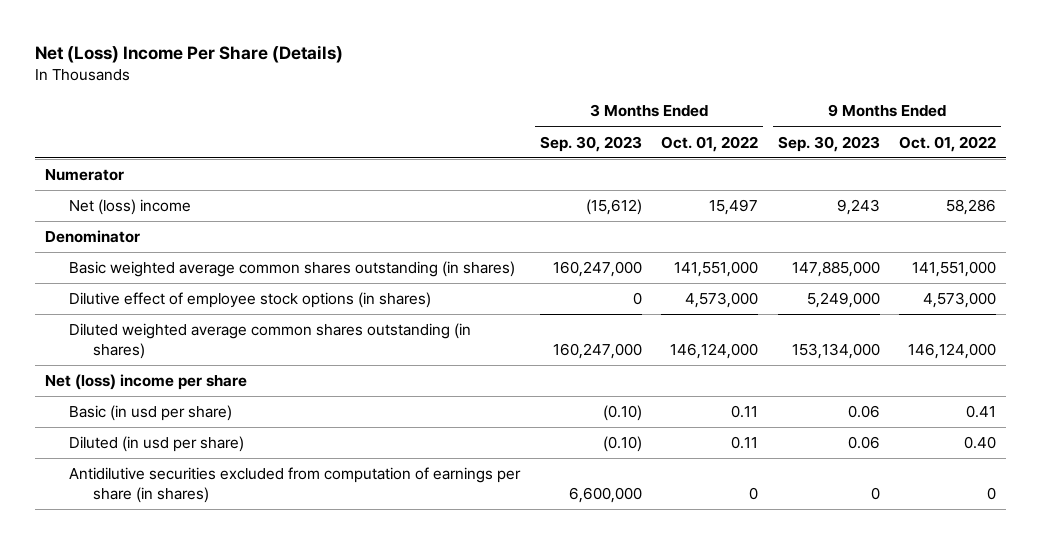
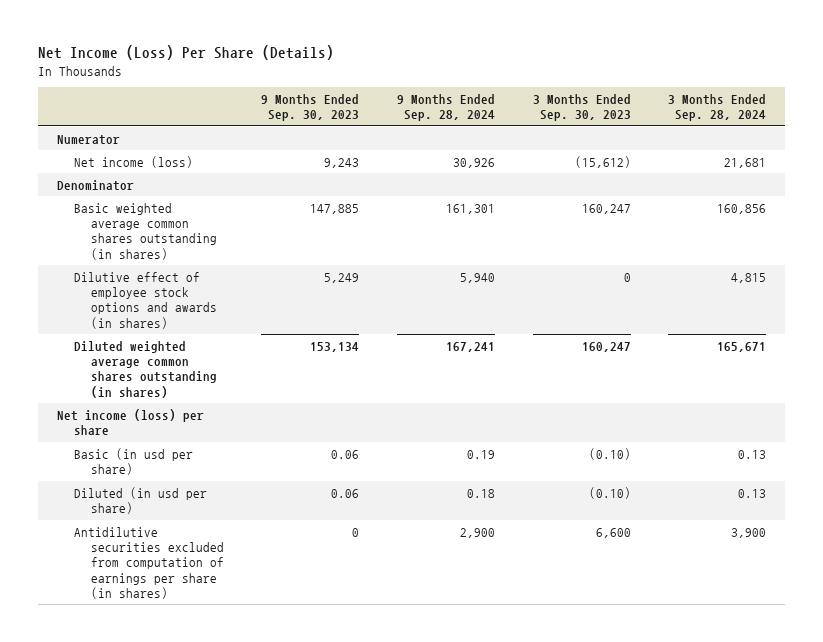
- Net (Loss) Income Per Share (Details)
+ Net Income (Loss) Per Share (Details)
- | 3 Months Ended Sep. 30, 2023 | 3 Months Ended Oct. 01, 2022 | 9 Months Ended Sep. 30, 2023 | 9 Months Ended Oct. 01, 2022
+ | 9 Months Ended Sep. 30, 2023 | 9 Months Ended Sep. 28, 2024 | 3 Months Ended Sep. 30, 2023 | 3 Months Ended Sep. 28, 2024
- Net (loss) income | (15,612) | 15,497 | 9,243 | 58,286
+ Net income (loss) | 9,243 | 30,926 | (15,612) | 21,681
- Basic weighted average common shares outstanding (in shares) | 160,247,000 | 141,551,000 | 147,885,000 | 141,551,000
- Dilutive effect of employee stock options (in shares) | 0 | 4,573,000 | 5,249,000 | 4,573,000
- Diluted weighted average common shares outstanding (in shares) | 160,247,000 | 146,124,000 | 153,134,000 | 146,124,000
- Net (loss) income per share
+ Basic weighted average common shares outstanding (in shares) | 147,885 | 161,301 | 160,247 | 160,856
+ Dilutive effect of employee stock options and awards (in shares) | 5,249 | 5,940 | 0 | 4,815
+ Diluted weighted average common shares outstanding (in shares) | 153,134 | 167,241 | 160,247 | 165,671
+ Net income (loss) per share
- Antidilutive securities excluded from computation of earnings per share (in shares) | 6,600,000 | 0 | 0 | 0
+ Antidilutive securities excluded from computation of earnings per share (in shares) | 0 | 2,900 | 6,600 | 3,900

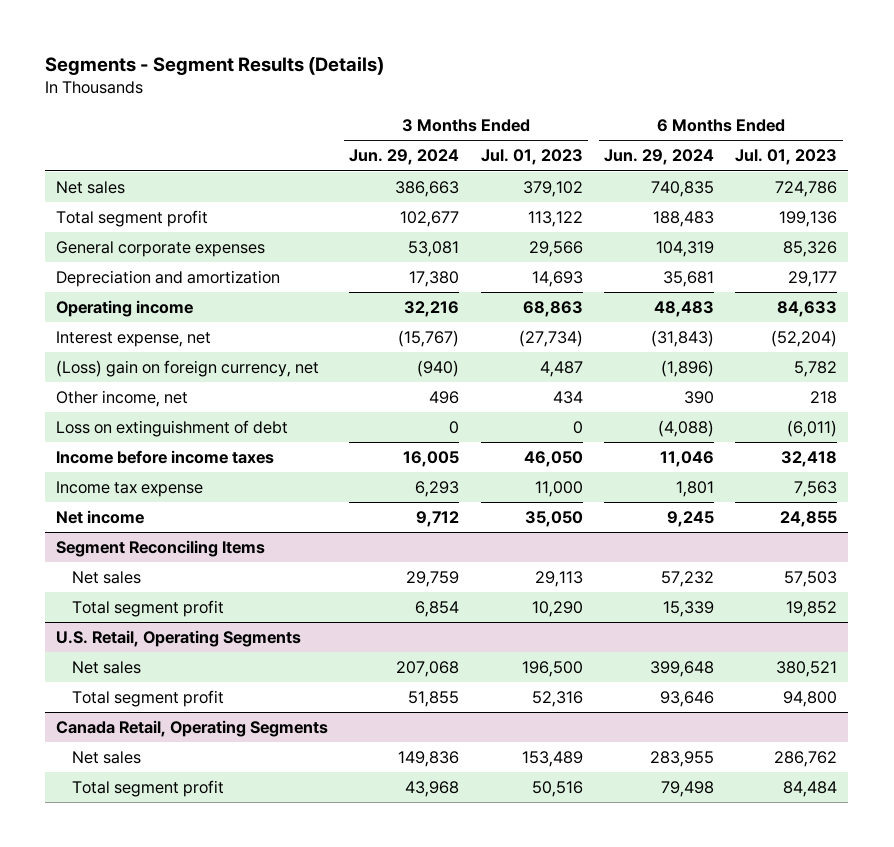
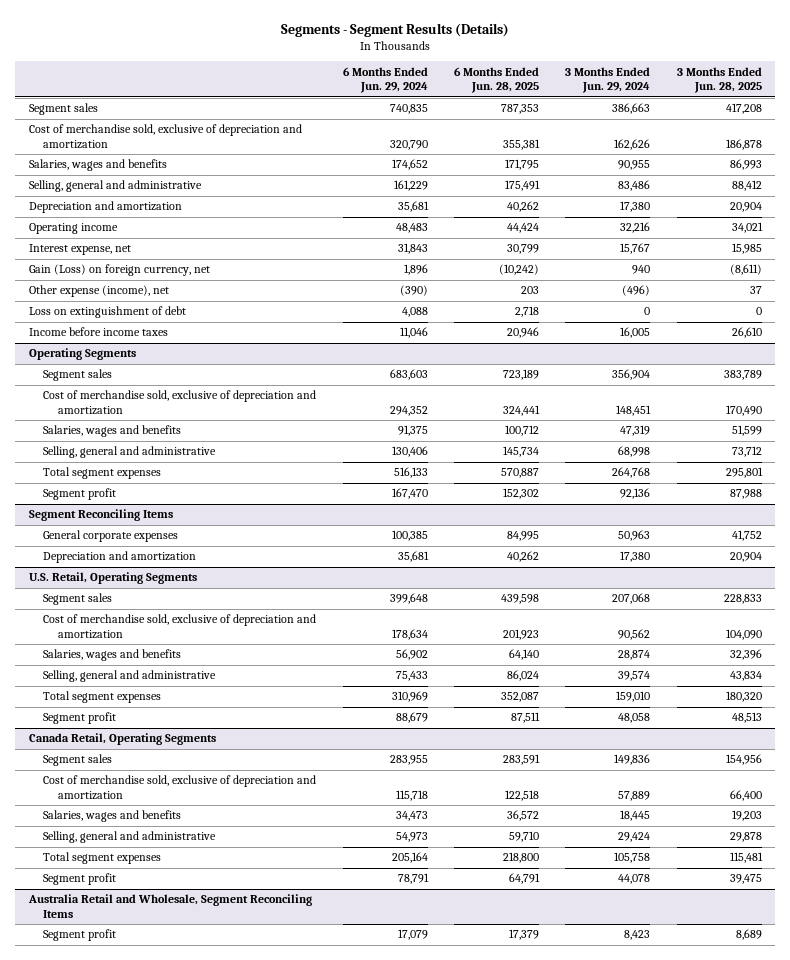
- | 3 Months Ended Jun. 29, 2024 | 3 Months Ended Jul. 01, 2023 | 6 Months Ended Jun. 29, 2024 | 6 Months Ended Jul. 01, 2023
+ | 6 Months Ended Jun. 29, 2024 | 6 Months Ended Jun. 28, 2025 | 3 Months Ended Jun. 29, 2024 | 3 Months Ended Jun. 28, 2025
- Net sales | 386,663 | 379,102 | 740,835 | 724,786
- Total segment profit | 102,677 | 113,122 | 188,483 | 199,136
- General corporate expenses | 53,081 | 29,566 | 104,319 | 85,326
+ Segment sales | 740,835 | 787,353 | 386,663 | 417,208
+ Cost of merchandise sold, exclusive of depreciation and amortization | 320,790 | 355,381 | 162,626 | 186,878
+ Salaries, wages and benefits | 174,652 | 171,795 | 90,955 | 86,993
+ Selling, general and administrative | 161,229 | 175,491 | 83,486 | 88,412
- Interest expense, net | (15,767) | (27,734) | (31,843) | (52,204)
- (Loss) gain on foreign currency, net | (940) | 4,487 | (1,896) | 5,782
- Other income, net | 496 | 434 | 390 | 218
- Loss on extinguishment of debt | 0 | 0 | (4,088) | (6,011)
+ Interest expense, net | 31,843 | 30,799 | 15,767 | 15,985
+ Gain (Loss) on foreign currency, net | 1,896 | (10,242) | 940 | (8,611)
+ Other expense (income), net | (390) | 203 | (496) | 37
+ Loss on extinguishment of debt | 4,088 | 2,718 | 0 | 0
- Income tax expense | 6,293 | 11,000 | 1,801 | 7,563
- Net income | 9,712 | 35,050 | 9,245 | 24,855
+ Operating Segments
+ Segment sales | 683,603 | 723,189 | 356,904 | 383,789
+ Cost of merchandise sold, exclusive of depreciation and amortization | 294,352 | 324,441 | 148,451 | 170,490
+ Salaries, wages and benefits | 91,375 | 100,712 | 47,319 | 51,599
+ Selling, general and administrative | 130,406 | 145,734 | 68,998 | 73,712
+ Total segment expenses | 516,133 | 570,887 | 264,768 | 295,801
+ Segment profit | 167,470 | 152,302 | 92,136 | 87,988
@ Segment Reconciling Items
- Net sales | 29,759 | 29,113 | 57,232 | 57,503
- Total segment profit | 6,854 | 10,290 | 15,339 | 19,852
+ General corporate expenses | 100,385 | 84,995 | 50,963 | 41,752
+ Depreciation and amortization | 35,681 | 40,262 | 17,380 | 20,904
@ U.S. Retail, Operating Segments
- Net sales | 207,068 | 196,500 | 399,648 | 380,521
- Total segment profit | 51,855 | 52,316 | 93,646 | 94,800
+ Segment sales | 399,648 | 439,598 | 207,068 | 228,833
+ Cost of merchandise sold, exclusive of depreciation and amortization | 178,634 | 201,923 | 90,562 | 104,090
+ Salaries, wages and benefits | 56,902 | 64,140 | 28,874 | 32,396
+ Selling, general and administrative | 75,433 | 86,024 | 39,574 | 43,834
+ Total segment expenses | 310,969 | 352,087 | 159,010 | 180,320
+ Segment profit | 88,679 | 87,511 | 48,058 | 48,513
@ Canada Retail, Operating Segments
- Net sales | 149,836 | 153,489 | 283,955 | 286,762
- Total segment profit | 43,968 | 50,516 | 79,498 | 84,484
+ Segment sales | 283,955 | 283,591 | 149,836 | 154,956
+ Cost of merchandise sold, exclusive of depreciation and amortization | 115,718 | 122,518 | 57,889 | 66,400
+ Salaries, wages and benefits | 34,473 | 36,572 | 18,445 | 19,203
+ Selling, general and administrative | 54,973 | 59,710 | 29,424 | 29,878
+ Total segment expenses | 205,164 | 218,800 | 105,758 | 115,481
+ Segment profit | 78,791 | 64,791 | 44,078 | 39,475
+ Australia Retail and Wholesale, Segment Reconciling Items
+ Segment profit | 17,079 | 17,379 | 8,423 | 8,689

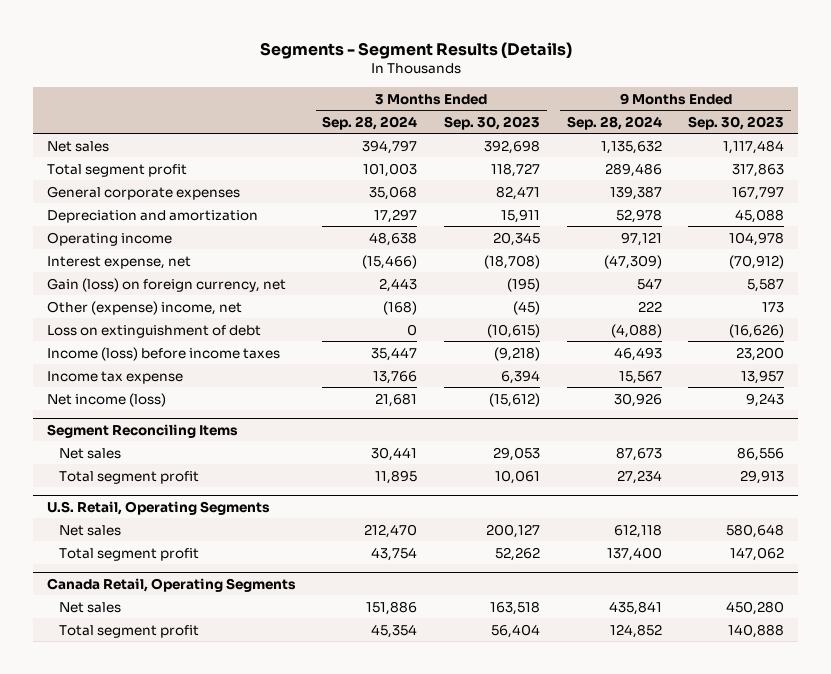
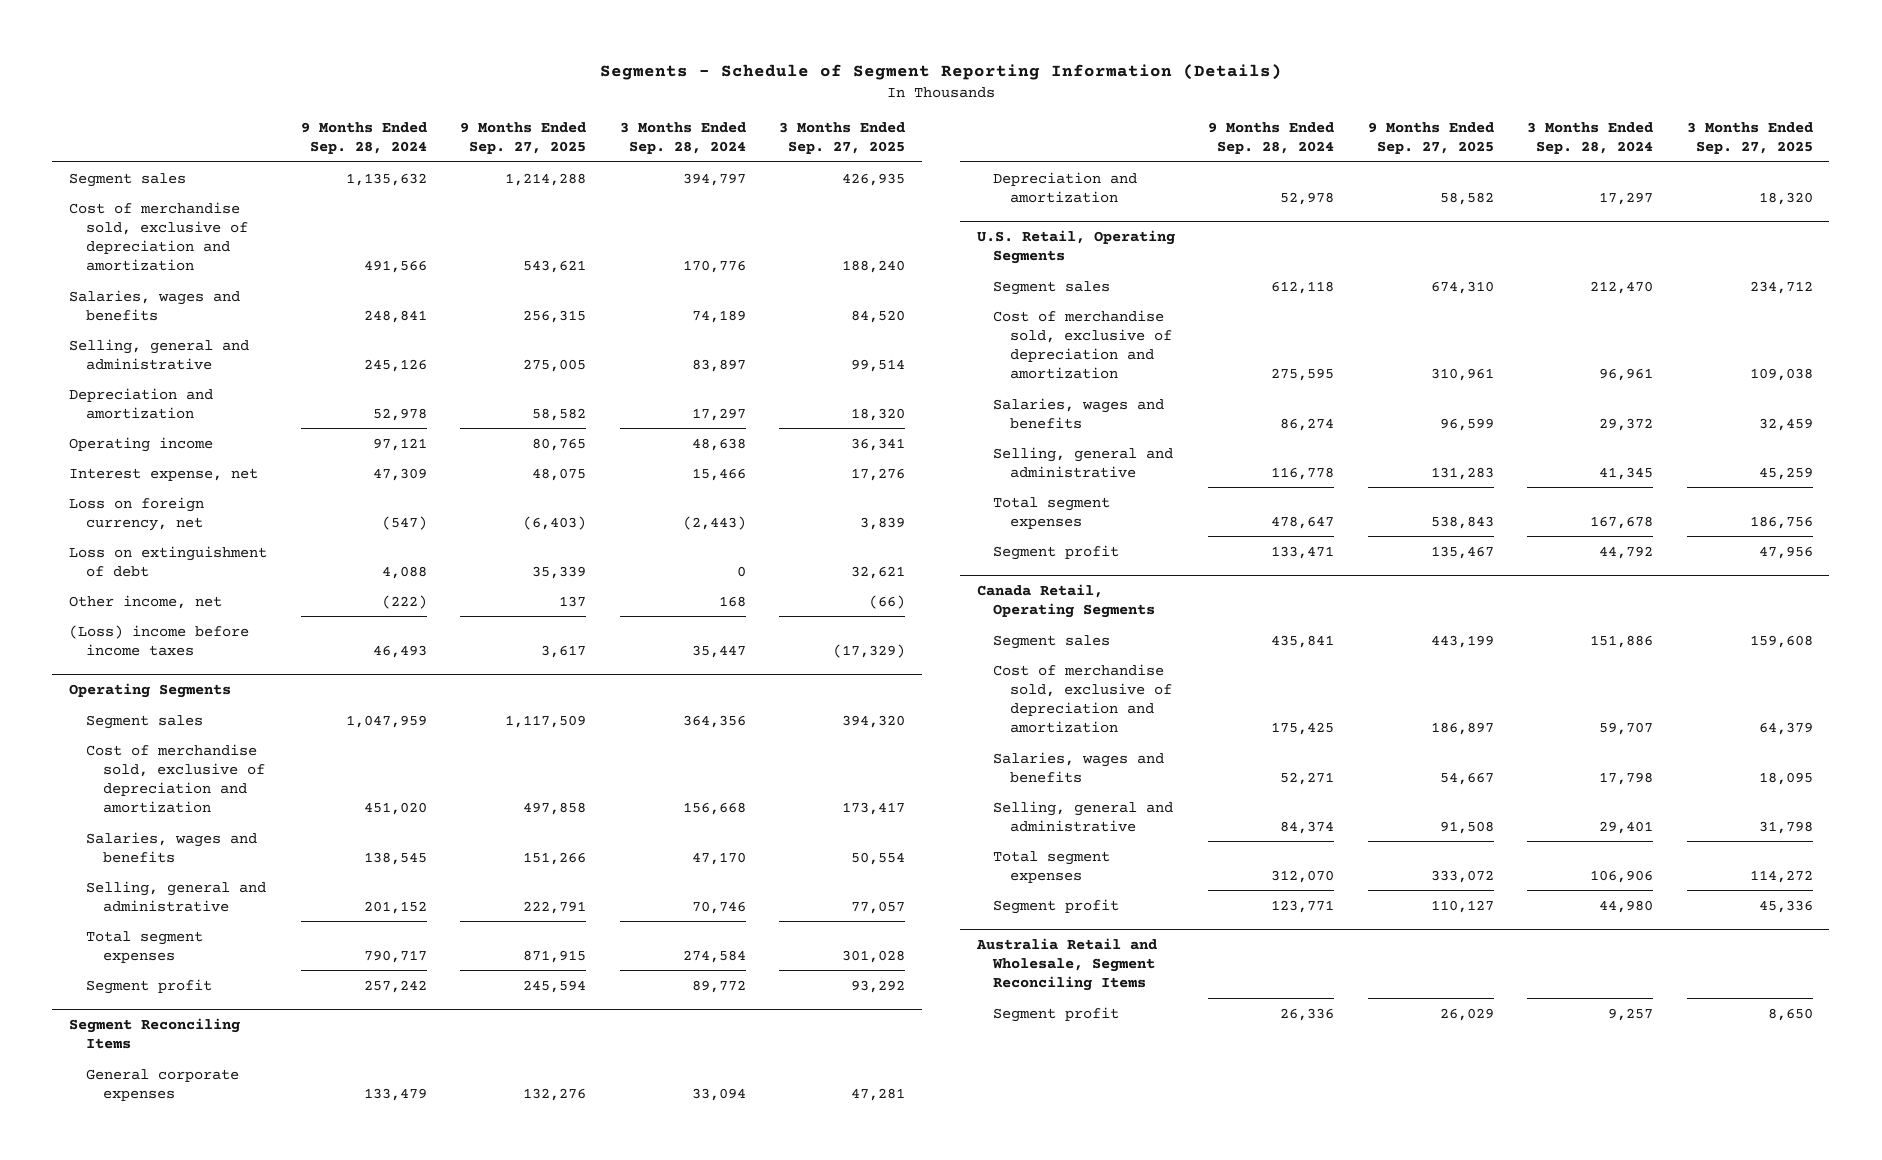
- Segments - Segment Results (Details)
+ Segments - Schedule of Segment Reporting Information (Details)
- | 3 Months Ended Sep. 28, 2024 | 3 Months Ended Sep. 30, 2023 | 9 Months Ended Sep. 28, 2024 | 9 Months Ended Sep. 30, 2023
+ | 9 Months Ended Sep. 28, 2024 | 9 Months Ended Sep. 27, 2025 | 3 Months Ended Sep. 28, 2024 | 3 Months Ended Sep. 27, 2025
- Net sales | 394,797 | 392,698 | 1,135,632 | 1,117,484
- Total segment profit | 101,003 | 118,727 | 289,486 | 317,863
- General corporate expenses | 35,068 | 82,471 | 139,387 | 167,797
+ Segment sales | 1,135,632 | 1,214,288 | 394,797 | 426,935
+ Cost of merchandise sold, exclusive of depreciation and amortization | 491,566 | 543,621 | 170,776 | 188,240
+ Salaries, wages and benefits | 248,841 | 256,315 | 74,189 | 84,520
+ Selling, general and administrative | 245,126 | 275,005 | 83,897 | 99,514
- Interest expense, net | (15,466) | (18,708) | (47,309) | (70,912)
- Gain (loss) on foreign currency, net | 2,443 | (195) | 547 | 5,587
- Other (expense) income, net | (168) | (45) | 222 | 173
- Loss on extinguishment of debt | 0 | (10,615) | (4,088) | (16,626)
- Income (loss) before income taxes | 35,447 | (9,218) | 46,493 | 23,200
- Income tax expense | 13,766 | 6,394 | 15,567 | 13,957
- Net income (loss) | 21,681 | (15,612) | 30,926 | 9,243
+ Interest expense, net | 47,309 | 48,075 | 15,466 | 17,276
+ Loss on foreign currency, net | (547) | (6,403) | (2,443) | 3,839
+ Loss on extinguishment of debt | 4,088 | 35,339 | 0 | 32,621
+ Other income, net | (222) | 137 | 168 | (66)
+ (Loss) income before income taxes | 46,493 | 3,617 | 35,447 | (17,329)
+ Operating Segments
+ Segment sales | 1,047,959 | 1,117,509 | 364,356 | 394,320
+ Cost of merchandise sold, exclusive of depreciation and amortization | 451,020 | 497,858 | 156,668 | 173,417
+ Salaries, wages and benefits | 138,545 | 151,266 | 47,170 | 50,554
+ Selling, general and administrative | 201,152 | 222,791 | 70,746 | 77,057
+ Total segment expenses | 790,717 | 871,915 | 274,584 | 301,028
+ Segment profit | 257,242 | 245,594 | 89,772 | 93,292
@ Segment Reconciling Items
- Net sales | 30,441 | 29,053 | 87,673 | 86,556
- Total segment profit | 11,895 | 10,061 | 27,234 | 29,913
+ General corporate expenses | 133,479 | 132,276 | 33,094 | 47,281
+ Depreciation and amortization | 52,978 | 58,582 | 17,297 | 18,320
@ U.S. Retail, Operating Segments
- Net sales | 212,470 | 200,127 | 612,118 | 580,648
- Total segment profit | 43,754 | 52,262 | 137,400 | 147,062
+ Segment sales | 612,118 | 674,310 | 212,470 | 234,712
+ Cost of merchandise sold, exclusive of depreciation and amortization | 275,595 | 310,961 | 96,961 | 109,038
+ Salaries, wages and benefits | 86,274 | 96,599 | 29,372 | 32,459
+ Selling, general and administrative | 116,778 | 131,283 | 41,345 | 45,259
+ Total segment expenses | 478,647 | 538,843 | 167,678 | 186,756
+ Segment profit | 133,471 | 135,467 | 44,792 | 47,956
@ Canada Retail, Operating Segments
- Net sales | 151,886 | 163,518 | 435,841 | 450,280
- Total segment profit | 45,354 | 56,404 | 124,852 | 140,888
+ Segment sales | 435,841 | 443,199 | 151,886 | 159,608
+ Cost of merchandise sold, exclusive of depreciation and amortization | 175,425 | 186,897 | 59,707 | 64,379
+ Salaries, wages and benefits | 52,271 | 54,667 | 17,798 | 18,095
+ Selling, general and administrative | 84,374 | 91,508 | 29,401 | 31,798
+ Total segment expenses | 312,070 | 333,072 | 106,906 | 114,272
+ Segment profit | 123,771 | 110,127 | 44,980 | 45,336
+ Australia Retail and Wholesale, Segment Reconciling Items
+ Segment profit | 26,336 | 26,029 | 9,257 | 8,650

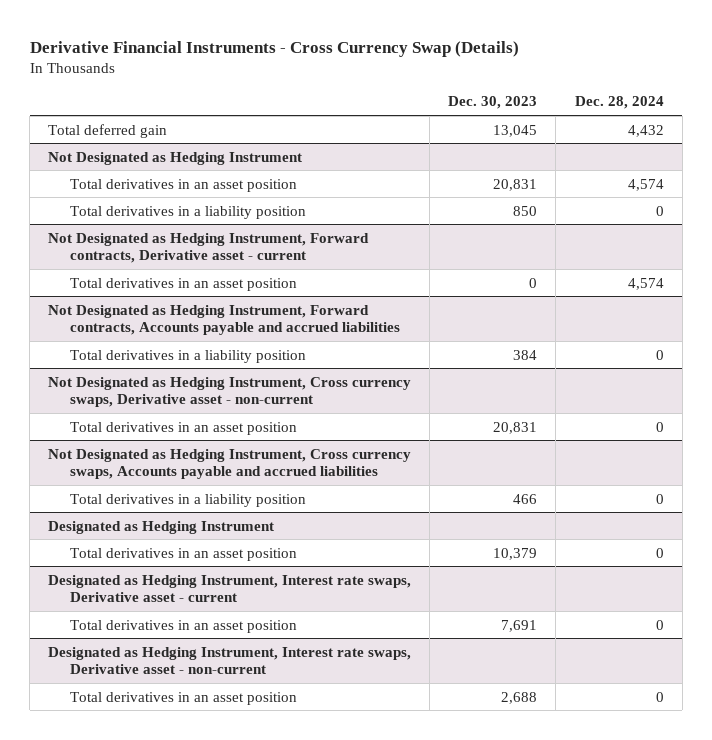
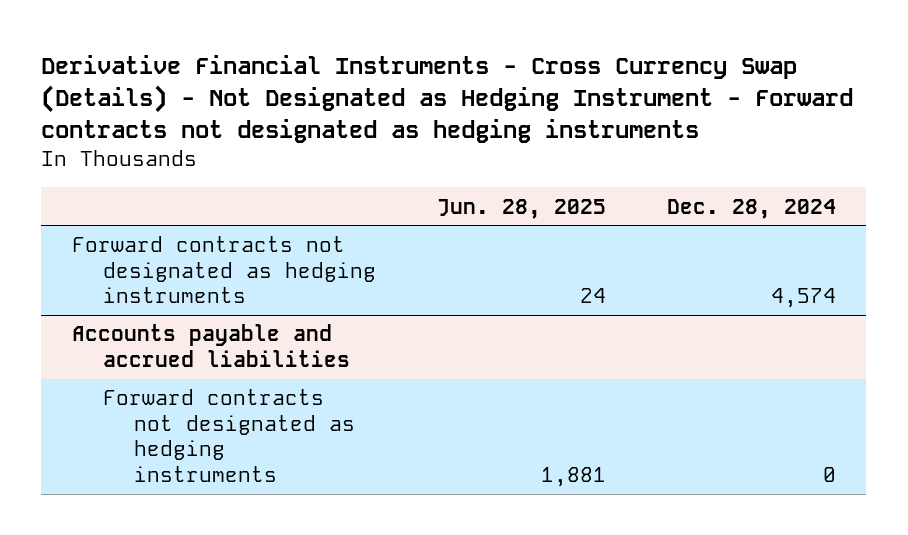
- Derivative Financial Instruments - Cross Currency Swap (Details)
+ Derivative Financial Instruments - Cross Currency Swap (Details) - Not Designated as Hedging Instrument - Forward contracts not designated as hedging instruments
- | Dec. 30, 2023 | Dec. 28, 2024
+ | Jun. 28, 2025 | Dec. 28, 2024
- Total deferred gain | 13,045 | 4,432
- Not Designated as Hedging Instrument
- Total derivatives in an asset position | 20,831 | 4,574
- Total derivatives in a liability position | 850 | 0
- Not Designated as Hedging Instrument, Forward contracts, Derivative asset - current
- Total derivatives in an asset position | 0 | 4,574
- Not Designated as Hedging Instrument, Forward contracts, Accounts payable and accrued liabilities
- Total derivatives in a liability position | 384 | 0
- Not Designated as Hedging Instrument, Cross currency swaps, Derivative asset - non-current
- Total derivatives in an asset position | 20,831 | 0
- Not Designated as Hedging Instrument, Cross currency swaps, Accounts payable and accrued liabilities
- Total derivatives in a liability position | 466 | 0
- Designated as Hedging Instrument
- Total derivatives in an asset position | 10,379 | 0
- Designated as Hedging Instrument, Interest rate swaps, Derivative asset - current
- Total derivatives in an asset position | 7,691 | 0
- Designated as Hedging Instrument, Interest rate swaps, Derivative asset - non-current
- Total derivatives in an asset position | 2,688 | 0
+ Forward contracts not designated as hedging instruments | 24 | 4,574
+ Accounts payable and accrued liabilities
+ Forward contracts not designated as hedging instruments | 1,881 | 0

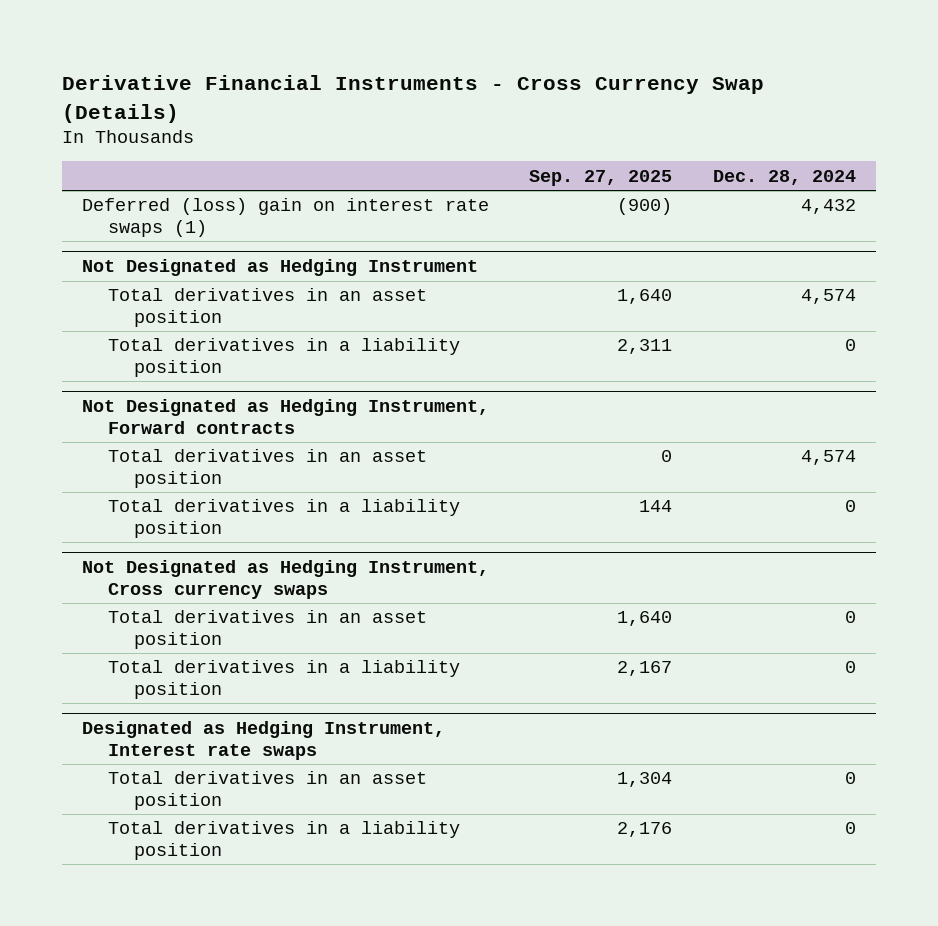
- Derivative Financial Instruments - Cross Currency Swap (Details) - Not Designated as Hedging Instrument - Forward contracts not designated as hedging instruments
+ Derivative Financial Instruments - Cross Currency Swap (Details)
- | Jun. 28, 2025 | Dec. 28, 2024
+ | Sep. 27, 2025 | Dec. 28, 2024
- Forward contracts not designated as hedging instruments | 24 | 4,574
- Accounts payable and accrued liabilities
- Forward contracts not designated as hedging instruments | 1,881 | 0
+ Deferred (loss) gain on interest rate swaps (1) | (900) | 4,432
+ Not Designated as Hedging Instrument
+ Total derivatives in an asset position | 1,640 | 4,574
+ Total derivatives in a liability position | 2,311 | 0
+ Not Designated as Hedging Instrument, Forward contracts
+ Total derivatives in an asset position | 0 | 4,574
+ Total derivatives in a liability position | 144 | 0
+ Not Designated as Hedging Instrument, Cross currency swaps
+ Total derivatives in an asset position | 1,640 | 0
+ Total derivatives in a liability position | 2,167 | 0
+ Designated as Hedging Instrument, Interest rate swaps
+ Total derivatives in an asset position | 1,304 | 0
+ Total derivatives in a liability position | 2,176 | 0

